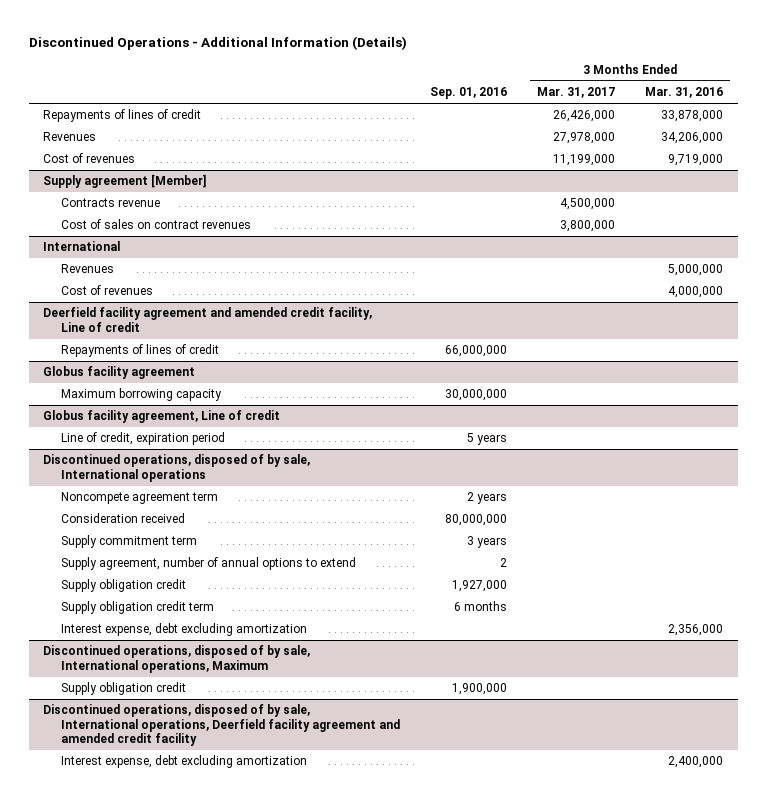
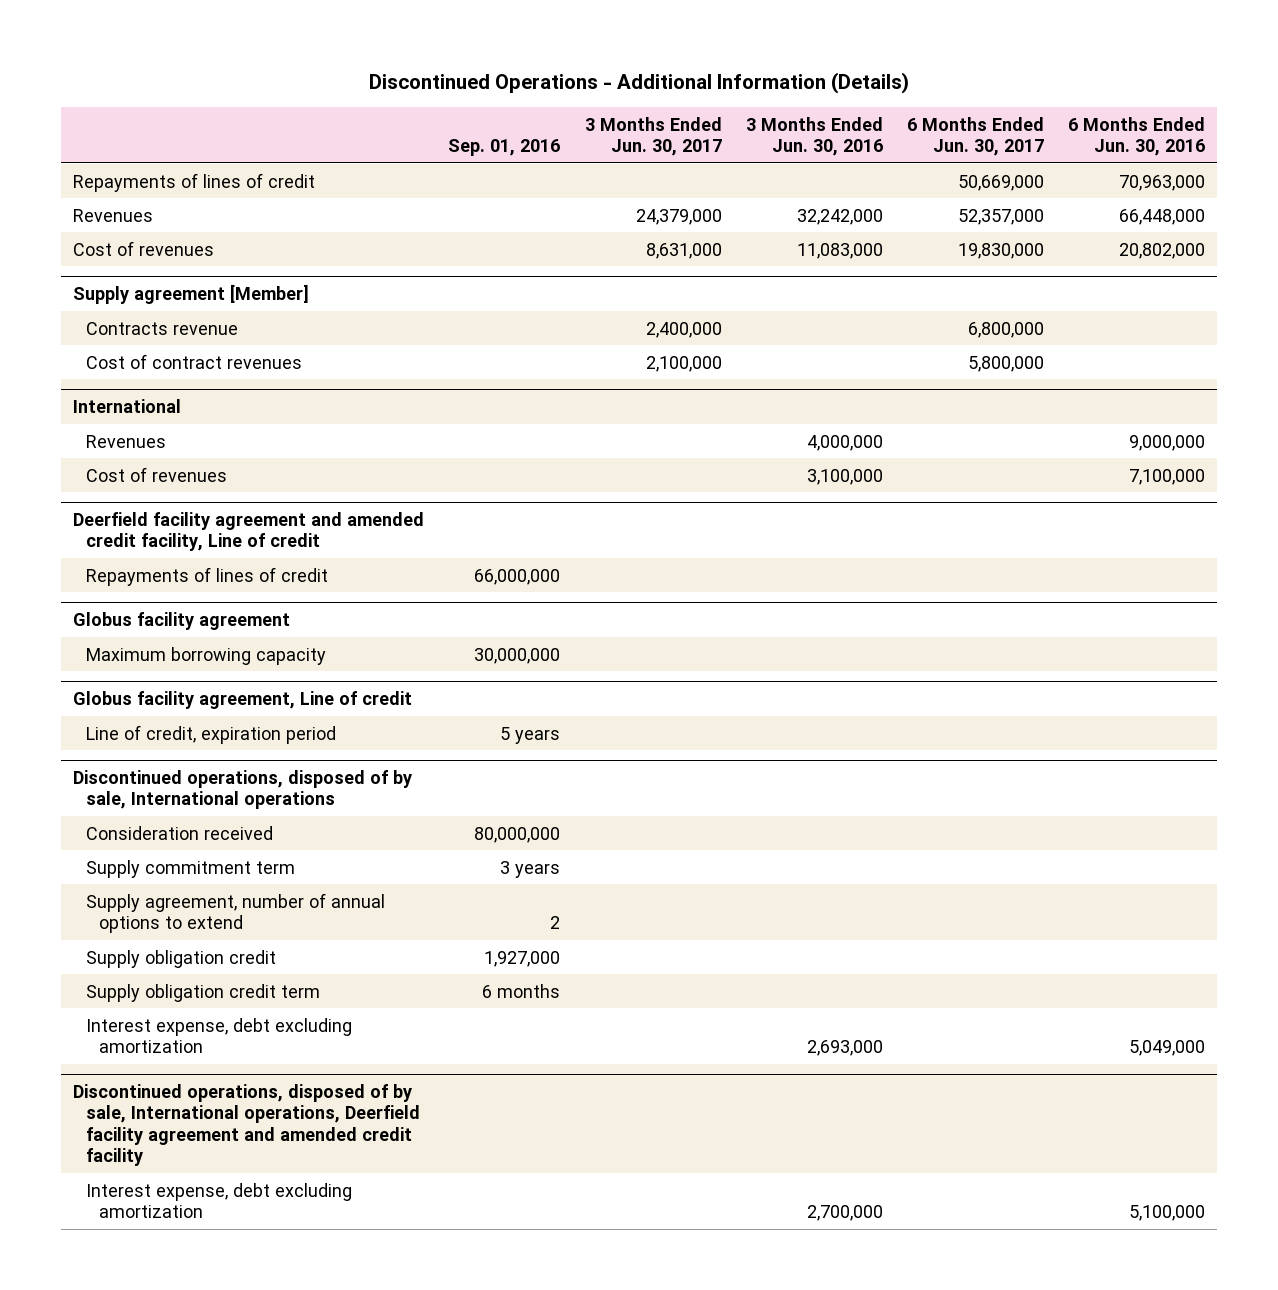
- | Sep. 01, 2016 | 3 Months Ended Mar. 31, 2017 | 3 Months Ended Mar. 31, 2016
+ | Sep. 01, 2016 | 3 Months Ended Jun. 30, 2017 | 3 Months Ended Jun. 30, 2016 | 6 Months Ended Jun. 30, 2017 | 6 Months Ended Jun. 30, 2016
@ Supply agreement [Member]
- Cost of sales on contract revenues | | 3,800,000 |
+ Cost of contract revenues | | 2,100,000 | | 5,800,000 |
@ Discontinued operations, disposed of by sale, International operations
- Noncompete agreement term | 2 years | |
- Discontinued operations, disposed of by sale, International operations, Maximum
- Supply obligation credit | 1,900,000 | |

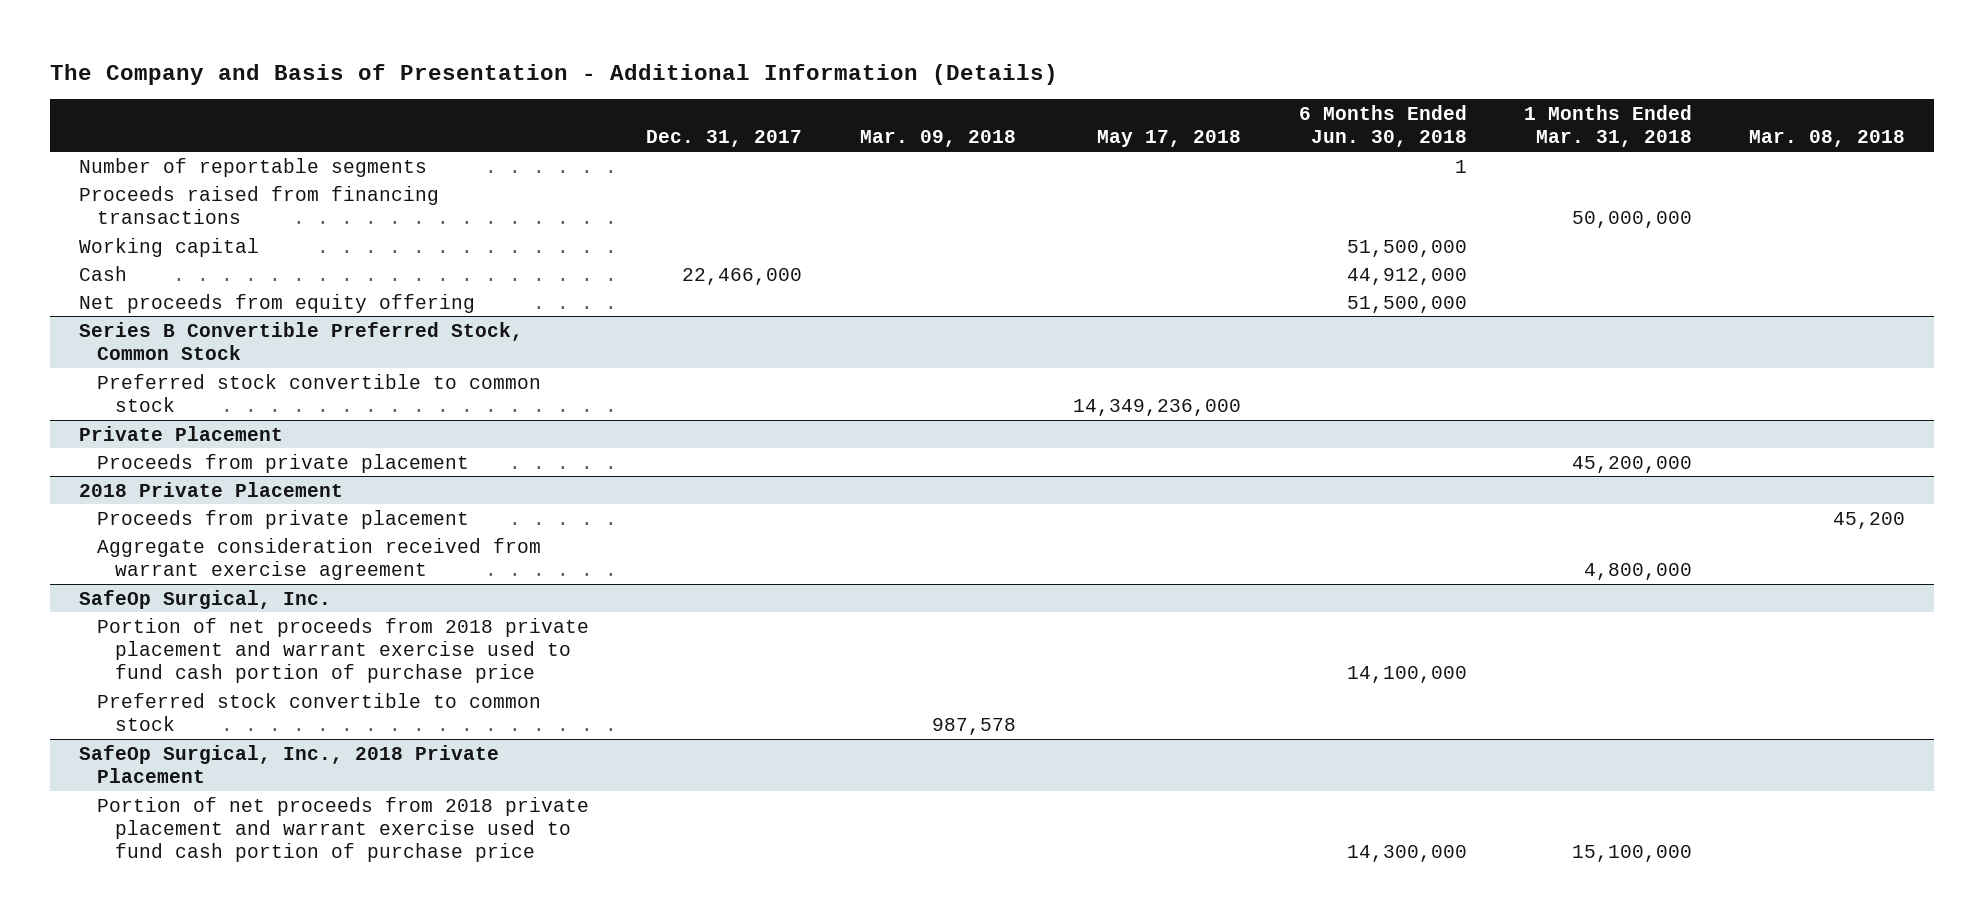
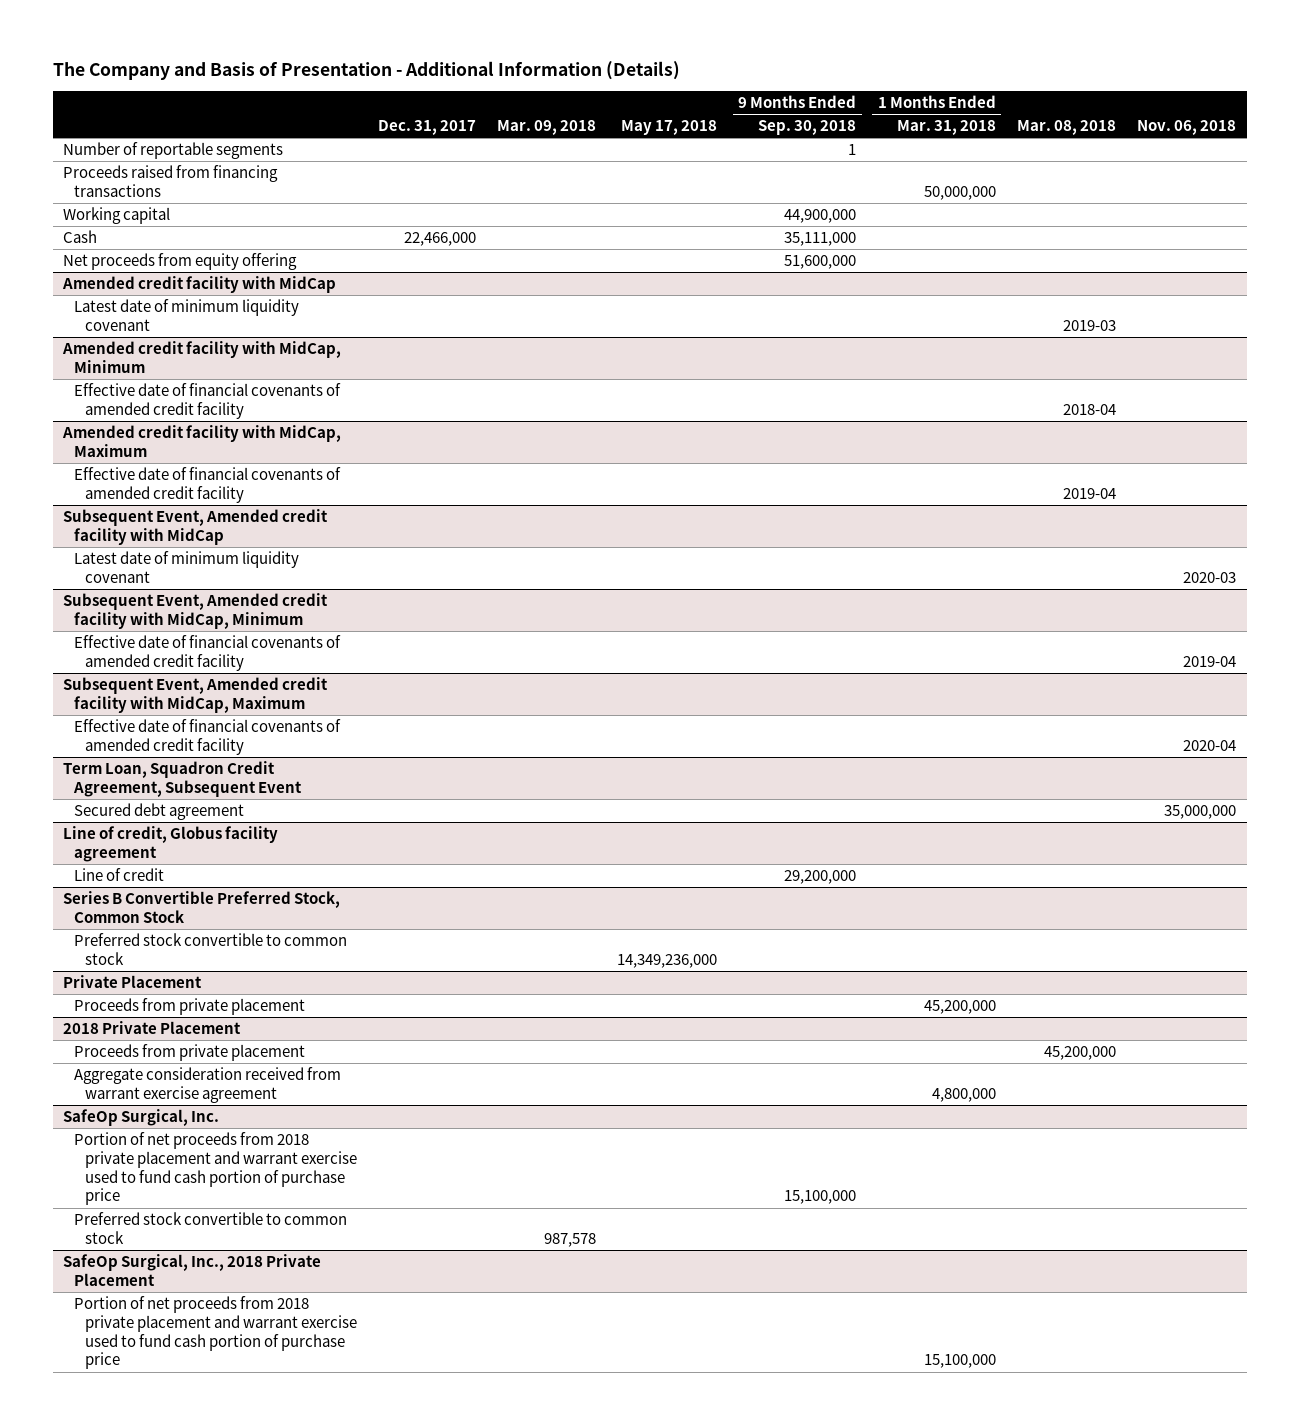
- | Dec. 31, 2017 | Mar. 09, 2018 | May 17, 2018 | 6 Months Ended Jun. 30, 2018 | 1 Months Ended Mar. 31, 2018 | Mar. 08, 2018
+ | Dec. 31, 2017 | Mar. 09, 2018 | May 17, 2018 | 9 Months Ended Sep. 30, 2018 | 1 Months Ended Mar. 31, 2018 | Mar. 08, 2018 | Nov. 06, 2018
+ Amended credit facility with MidCap
+ Latest date of minimum liquidity covenant | | | | | | 2019-03 |
+ Amended credit facility with MidCap, Minimum
+ Effective date of financial covenants of amended credit facility | | | | | | 2018-04 |
+ Amended credit facility with MidCap, Maximum
+ Effective date of financial covenants of amended credit facility | | | | | | 2019-04 |
+ Subsequent Event, Amended credit facility with MidCap
+ Latest date of minimum liquidity covenant | | | | | | | 2020-03
+ Subsequent Event, Amended credit facility with MidCap, Minimum
+ Effective date of financial covenants of amended credit facility | | | | | | | 2019-04
+ Subsequent Event, Amended credit facility with MidCap, Maximum
+ Effective date of financial covenants of amended credit facility | | | | | | | 2020-04
+ Term Loan, Squadron Credit Agreement, Subsequent Event
+ Secured debt agreement | | | | | | | 35,000,000
+ Line of credit, Globus facility agreement
+ Line of credit | | | | 29,200,000 | | |
@ 2018 Private Placement
- Proceeds from private placement | | | | | | 45,200
+ Proceeds from private placement | | | | | | 45,200,000 |

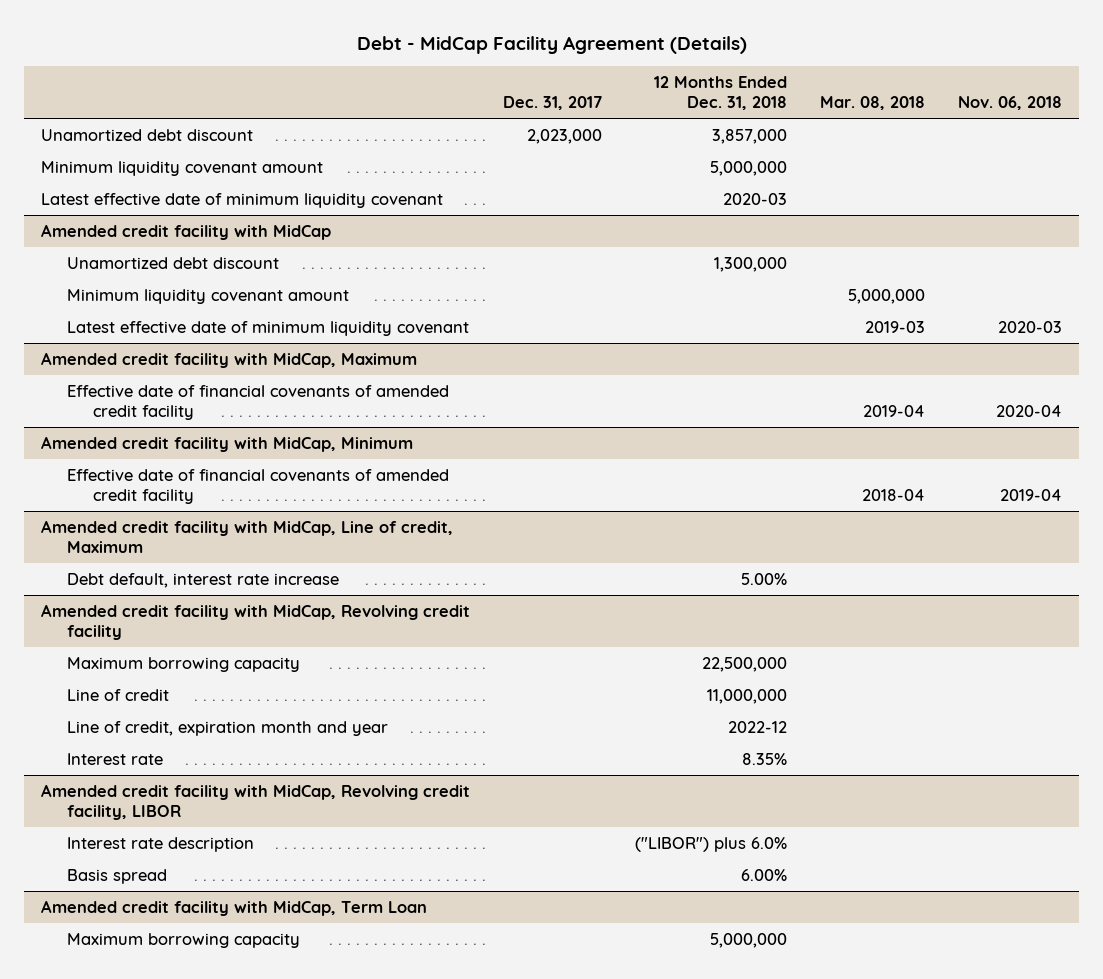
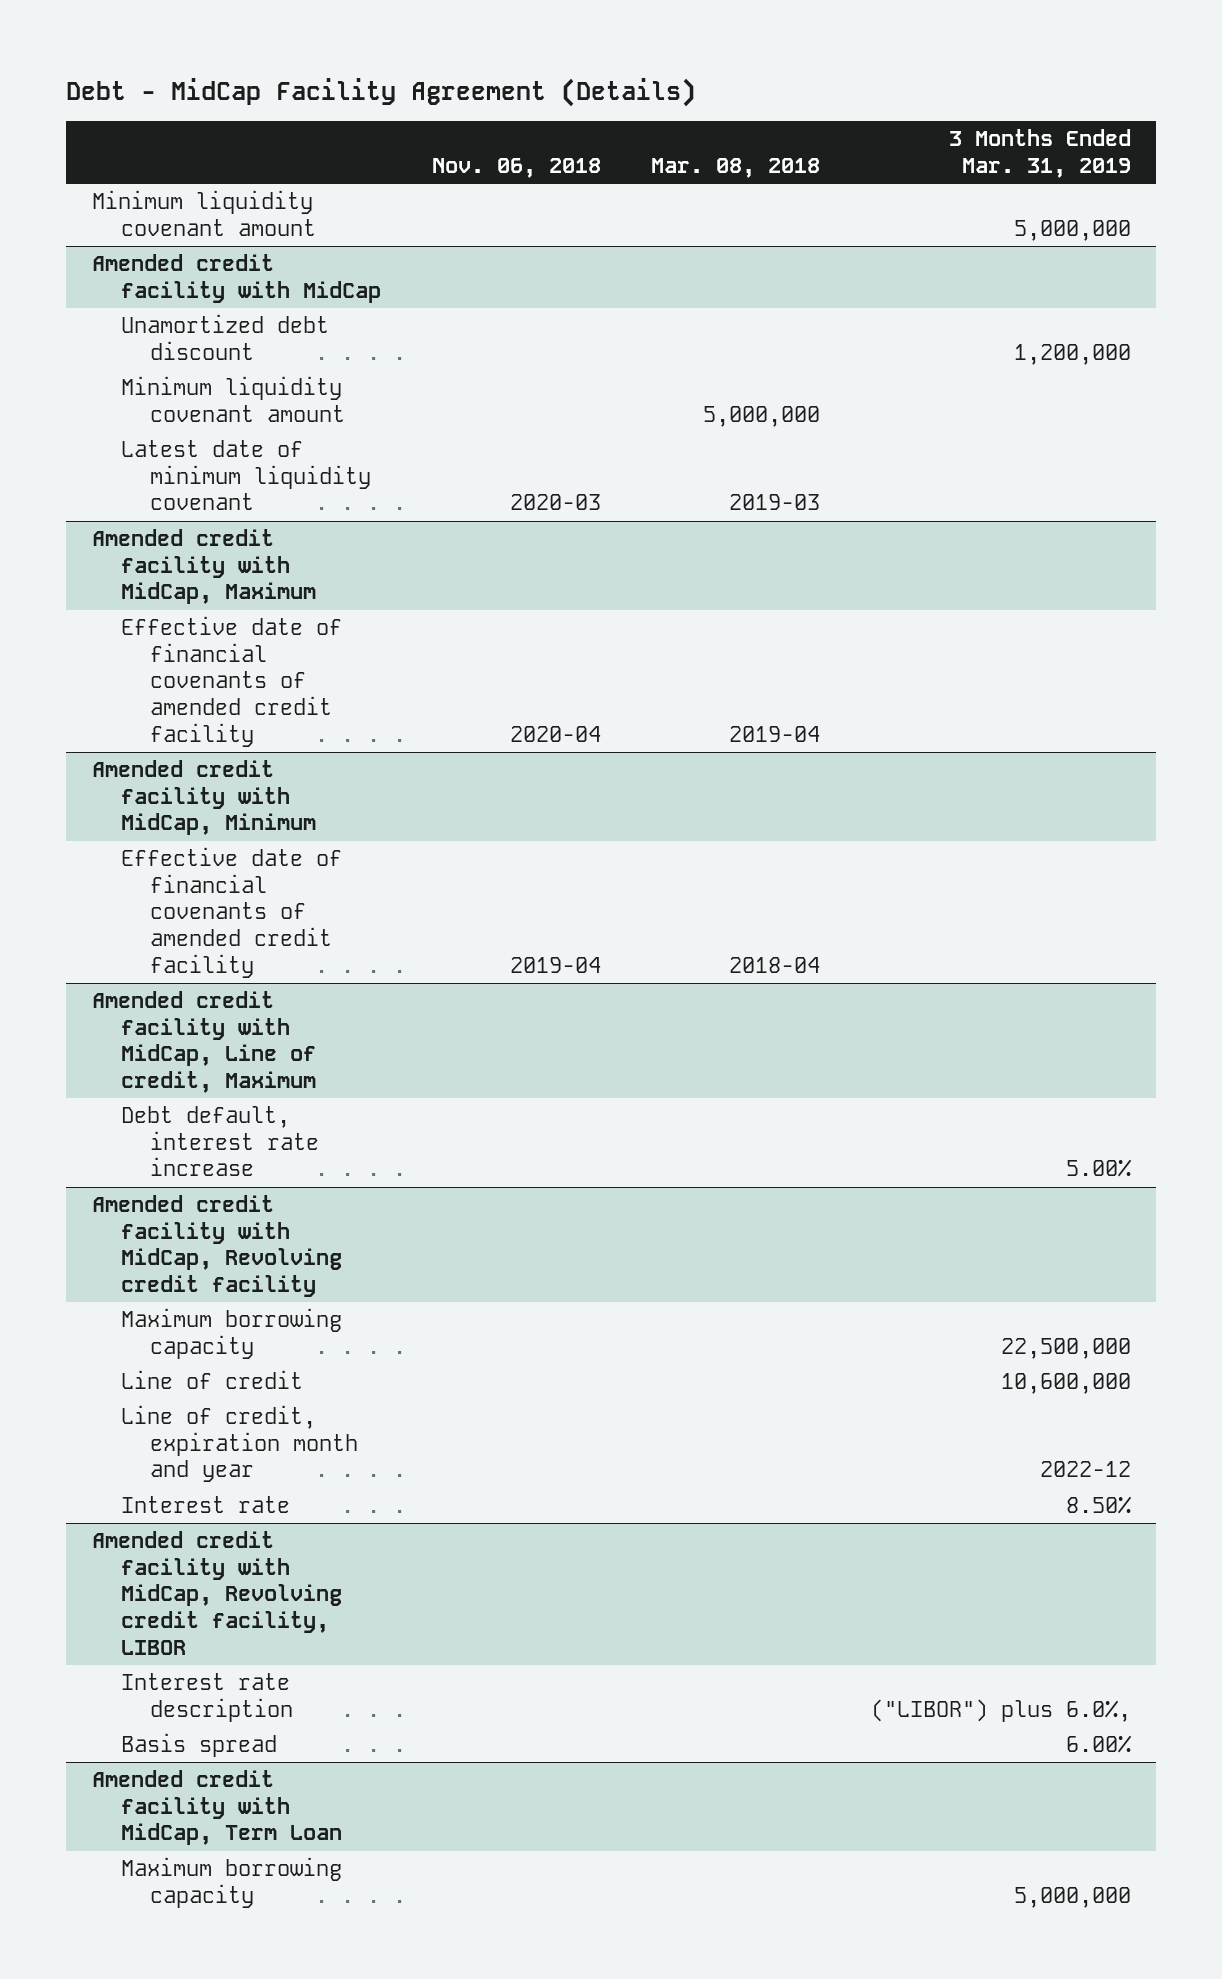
- | Dec. 31, 2017 | 12 Months Ended Dec. 31, 2018 | Mar. 08, 2018 | Nov. 06, 2018
+ | Nov. 06, 2018 | Mar. 08, 2018 | 3 Months Ended Mar. 31, 2019
- Unamortized debt discount | 2,023,000 | 3,857,000 | |
- Latest effective date of minimum liquidity covenant | | 2020-03 | |
@ Amended credit facility with MidCap
- Latest effective date of minimum liquidity covenant | | | 2019-03 | 2020-03
+ Latest date of minimum liquidity covenant | 2020-03 | 2019-03 |

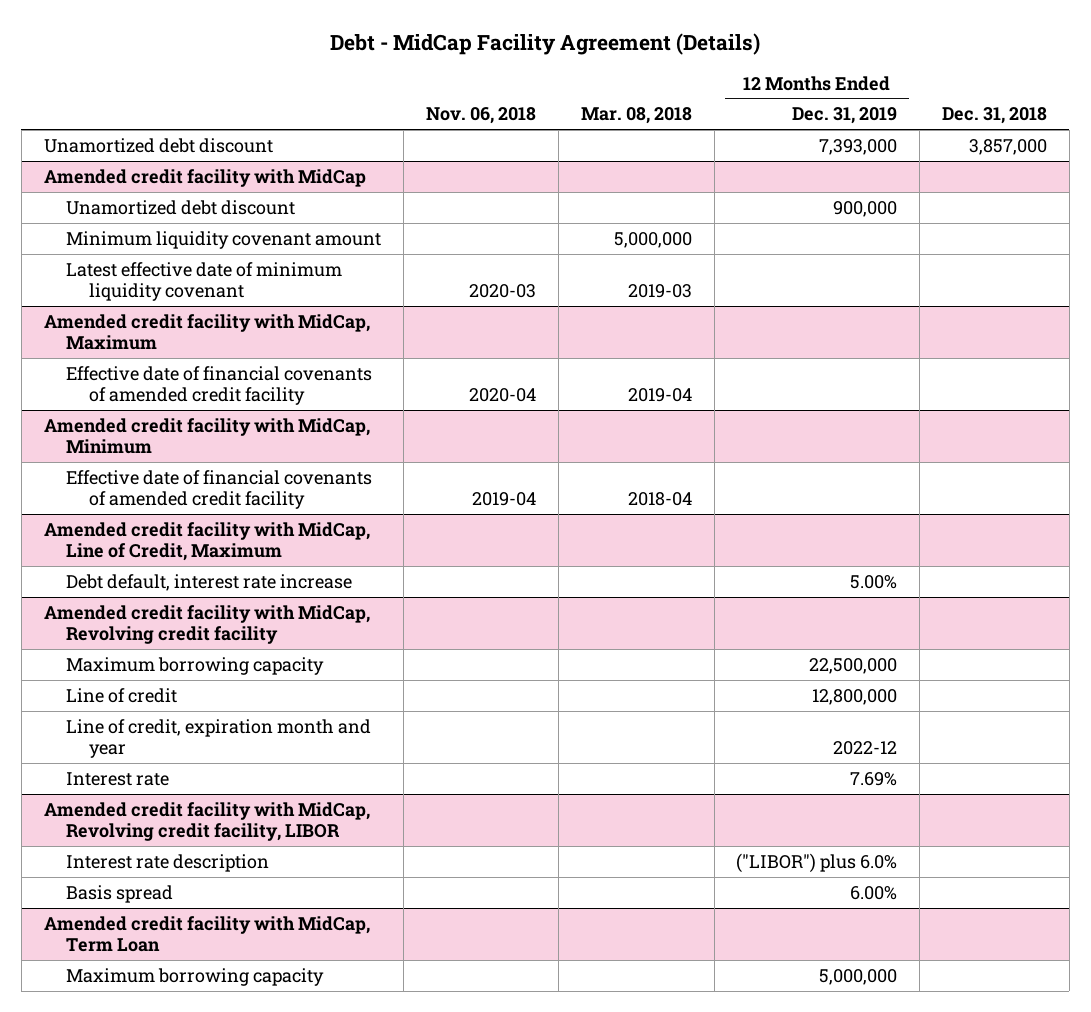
- | Nov. 06, 2018 | Mar. 08, 2018 | 3 Months Ended Mar. 31, 2019
+ | Nov. 06, 2018 | Mar. 08, 2018 | 12 Months Ended Dec. 31, 2019 | Dec. 31, 2018
- Minimum liquidity covenant amount | | | 5,000,000
+ Unamortized debt discount | | | 7,393,000 | 3,857,000
@ Amended credit facility with MidCap
- Latest date of minimum liquidity covenant | 2020-03 | 2019-03 |
+ Latest effective date of minimum liquidity covenant | 2020-03 | 2019-03 | |
- Amended credit facility with MidCap, Line of credit, Maximum
+ Amended credit facility with MidCap, Line of Credit, Maximum

